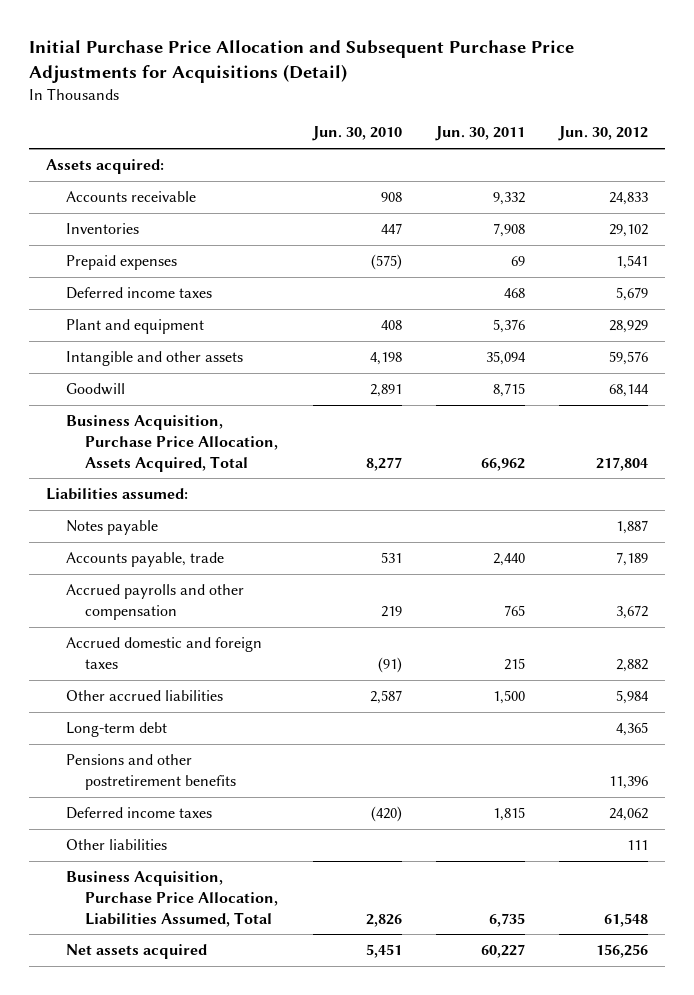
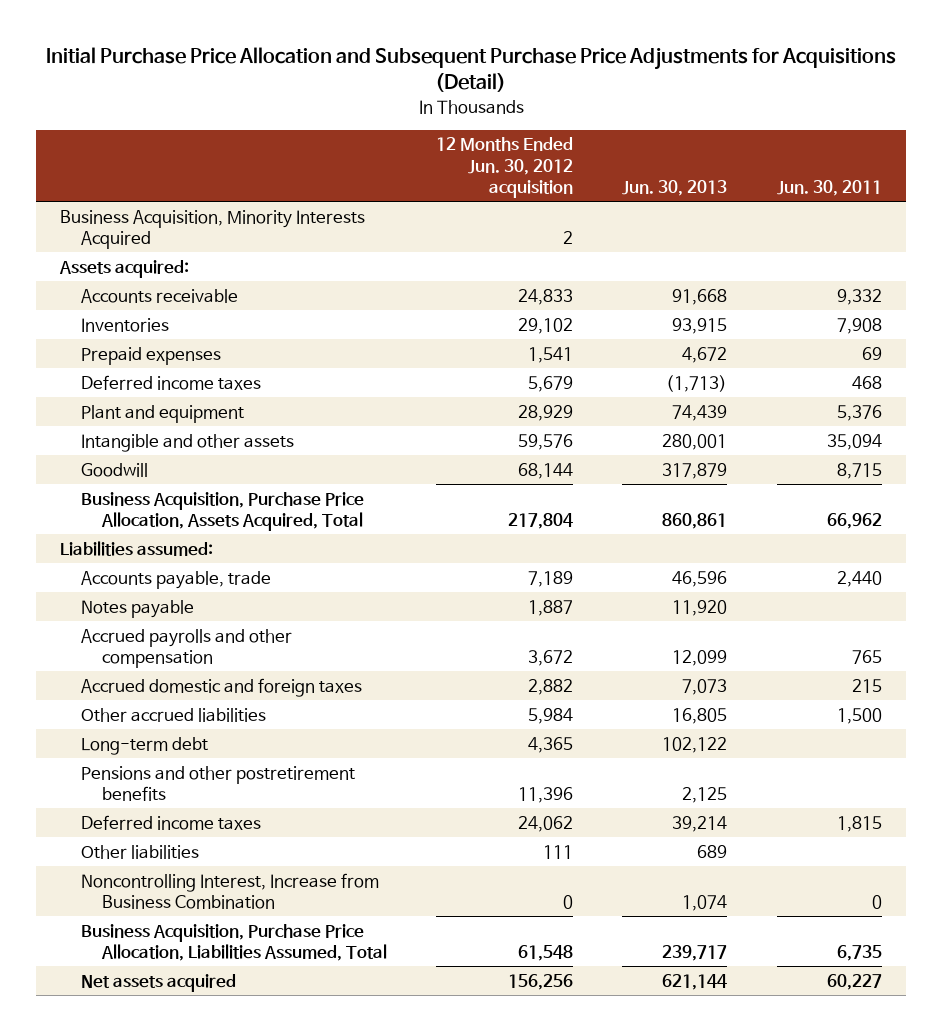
- | Jun. 30, 2010 | Jun. 30, 2011 | Jun. 30, 2012
+ | 12 Months Ended Jun. 30, 2012 acquisition | Jun. 30, 2013 | Jun. 30, 2011
+ Business Acquisition, Minority Interests Acquired | 2 | |
moved down: Notes payable | 1,887 | 11,920 |
+ Noncontrolling Interest, Increase from Business Combination | 0 | 1,074 | 0

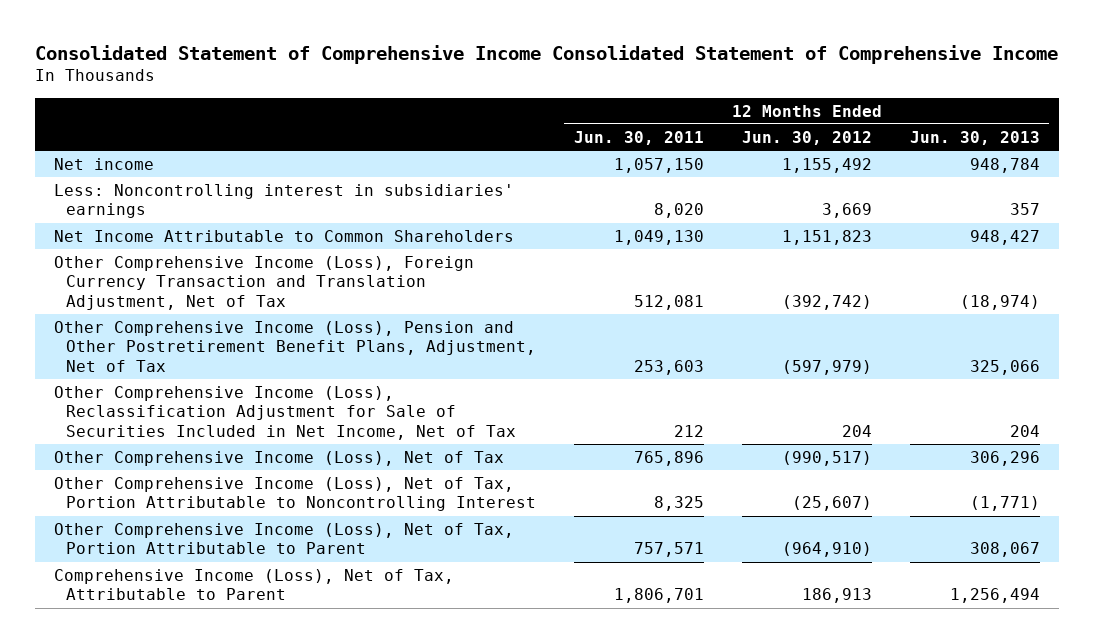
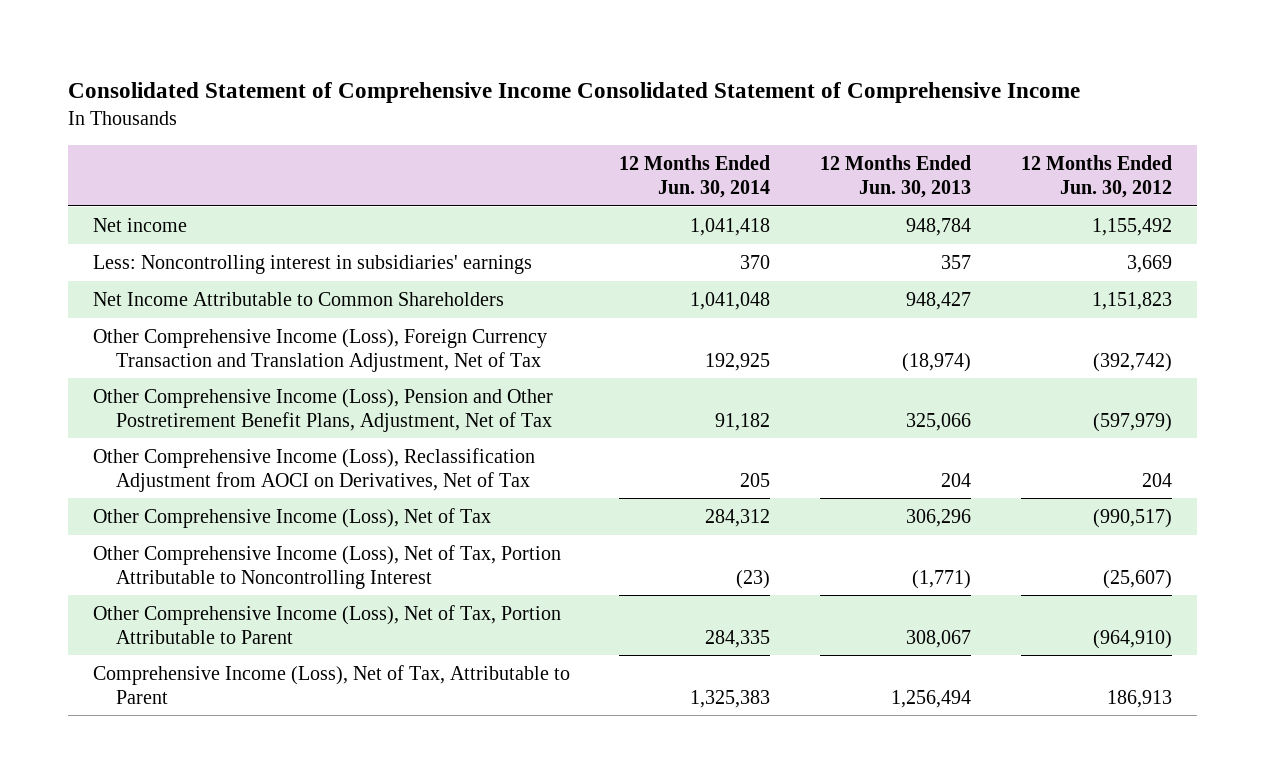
- | 12 Months Ended Jun. 30, 2011 | 12 Months Ended Jun. 30, 2012 | 12 Months Ended Jun. 30, 2013
+ | 12 Months Ended Jun. 30, 2014 | 12 Months Ended Jun. 30, 2013 | 12 Months Ended Jun. 30, 2012
- Other Comprehensive Income (Loss), Reclassification Adjustment for Sale of Securities Included in Net Income, Net of Tax | 212 | 204 | 204
+ Other Comprehensive Income (Loss), Reclassification Adjustment from AOCI on Derivatives, Net of Tax | 205 | 204 | 204

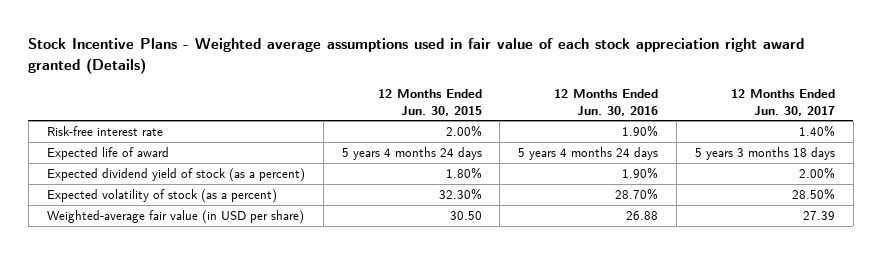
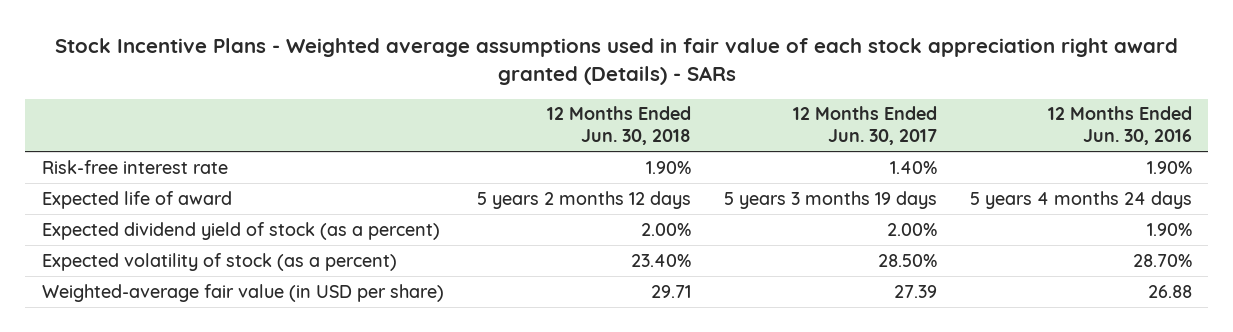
- Stock Incentive Plans - Weighted average assumptions used in fair value of each stock appreciation right award granted (Details)
+ Stock Incentive Plans - Weighted average assumptions used in fair value of each stock appreciation right award granted (Details) - SARs
- | 12 Months Ended Jun. 30, 2015 | 12 Months Ended Jun. 30, 2016 | 12 Months Ended Jun. 30, 2017
+ | 12 Months Ended Jun. 30, 2018 | 12 Months Ended Jun. 30, 2017 | 12 Months Ended Jun. 30, 2016
- Expected life of award | 5 years 4 months 24 days | 5 years 4 months 24 days | 5 years 3 months 18 days
+ Expected life of award | 5 years 2 months 12 days | 5 years 3 months 19 days | 5 years 4 months 24 days

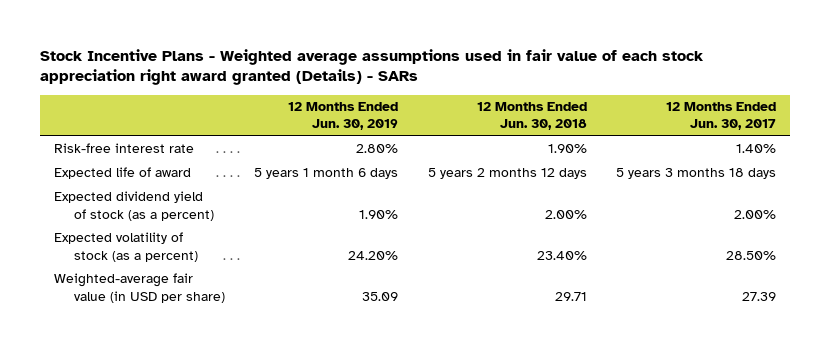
- | 12 Months Ended Jun. 30, 2018 | 12 Months Ended Jun. 30, 2017 | 12 Months Ended Jun. 30, 2016
+ | 12 Months Ended Jun. 30, 2019 | 12 Months Ended Jun. 30, 2018 | 12 Months Ended Jun. 30, 2017
- Expected life of award | 5 years 2 months 12 days | 5 years 3 months 19 days | 5 years 4 months 24 days
+ Expected life of award | 5 years 1 month 6 days | 5 years 2 months 12 days | 5 years 3 months 18 days

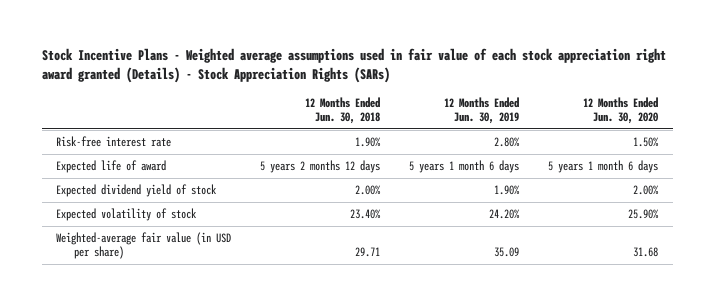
- Stock Incentive Plans - Weighted average assumptions used in fair value of each stock appreciation right award granted (Details) - SARs
+ Stock Incentive Plans - Weighted average assumptions used in fair value of each stock appreciation right award granted (Details) - Stock Appreciation Rights (SARs)
- | 12 Months Ended Jun. 30, 2019 | 12 Months Ended Jun. 30, 2018 | 12 Months Ended Jun. 30, 2017
+ | 12 Months Ended Jun. 30, 2018 | 12 Months Ended Jun. 30, 2019 | 12 Months Ended Jun. 30, 2020
- Expected dividend yield of stock (as a percent) | 1.90% | 2.00% | 2.00%
- Expected volatility of stock (as a percent) | 24.20% | 23.40% | 28.50%
+ Expected dividend yield of stock | 2.00% | 1.90% | 2.00%
+ Expected volatility of stock | 23.40% | 24.20% | 25.90%

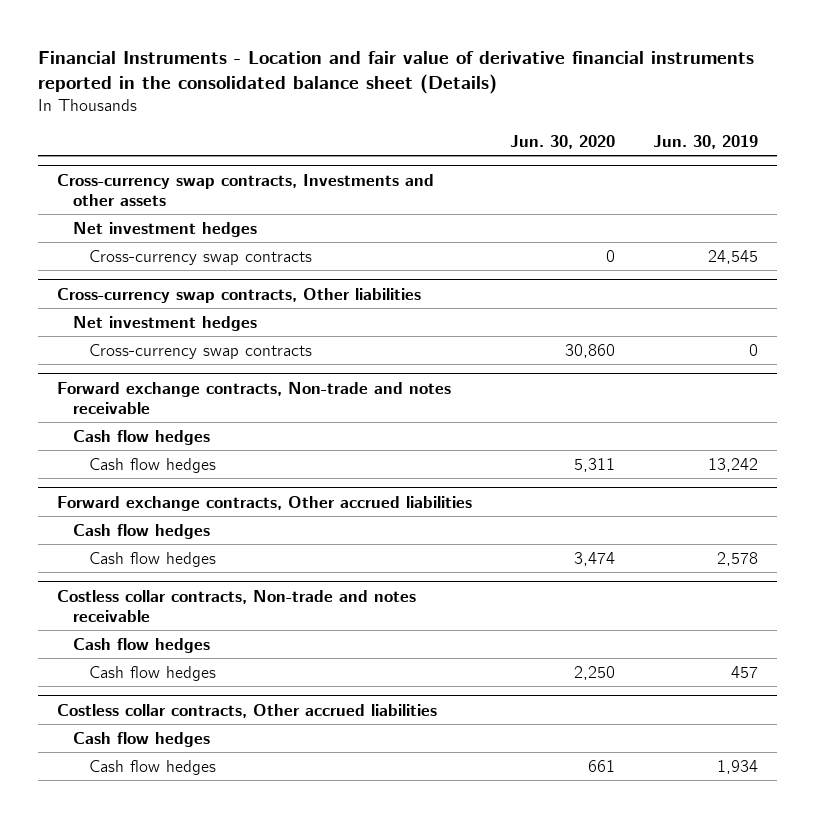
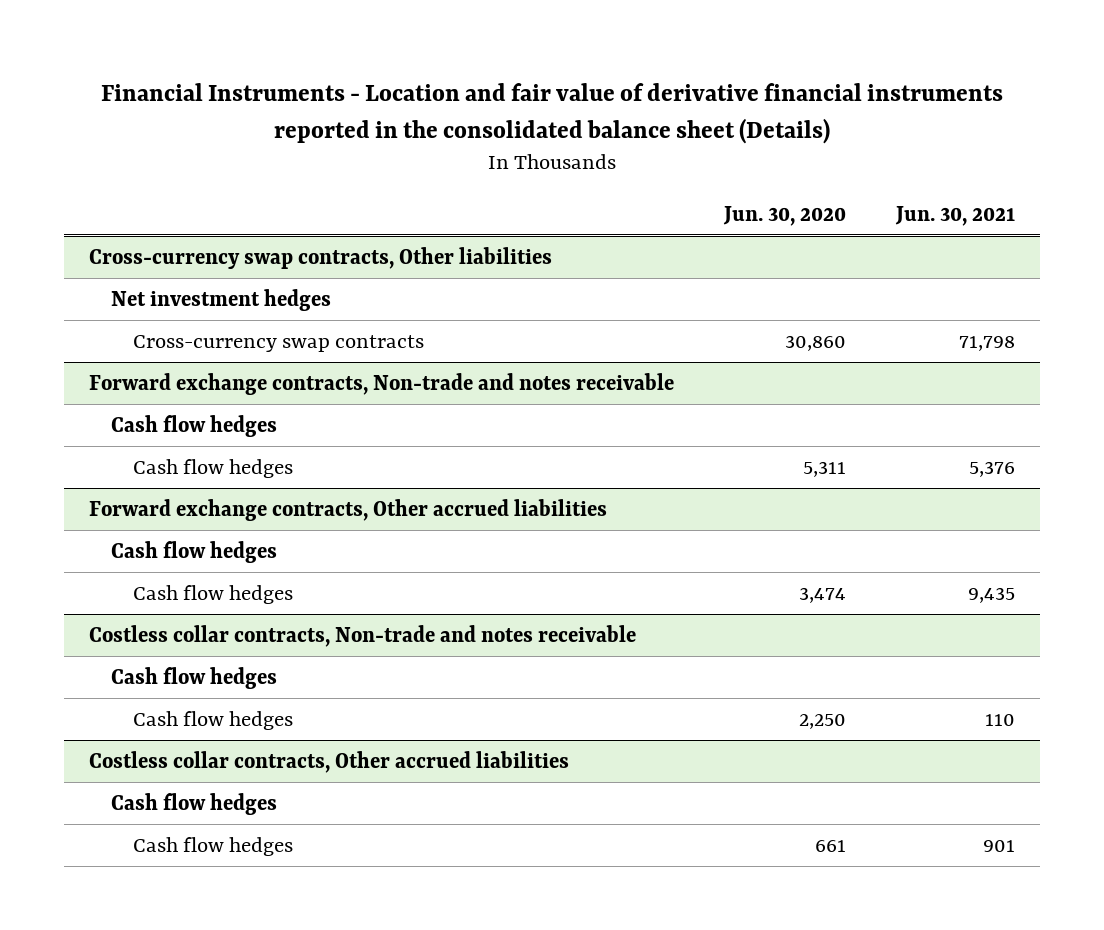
- | Jun. 30, 2020 | Jun. 30, 2019
+ | Jun. 30, 2020 | Jun. 30, 2021
- Cross-currency swap contracts, Investments and other assets
- Net investment hedges
- Cross-currency swap contracts | 0 | 24,545

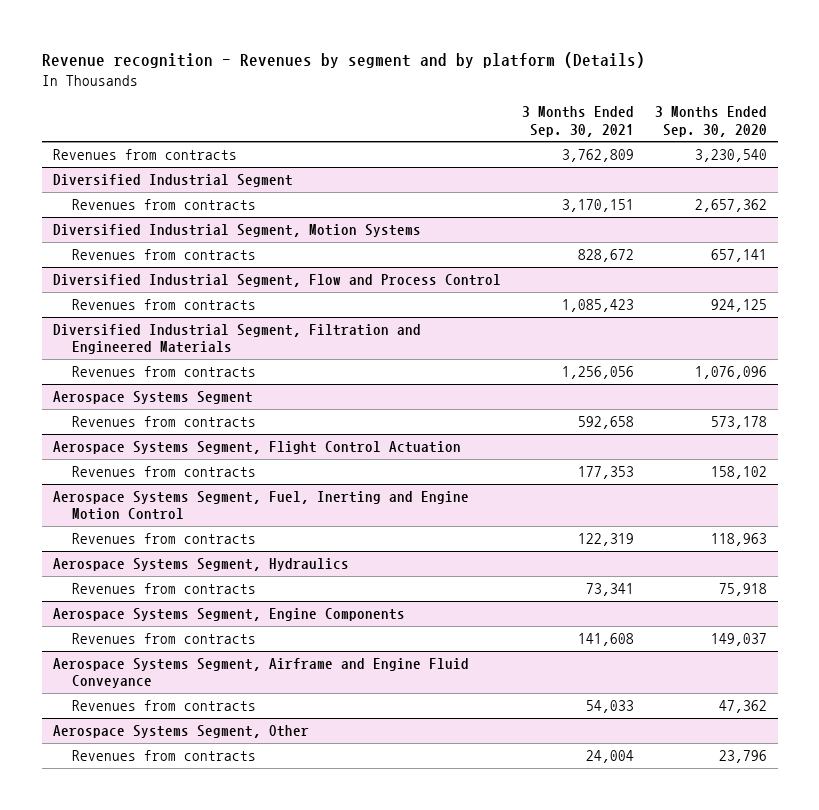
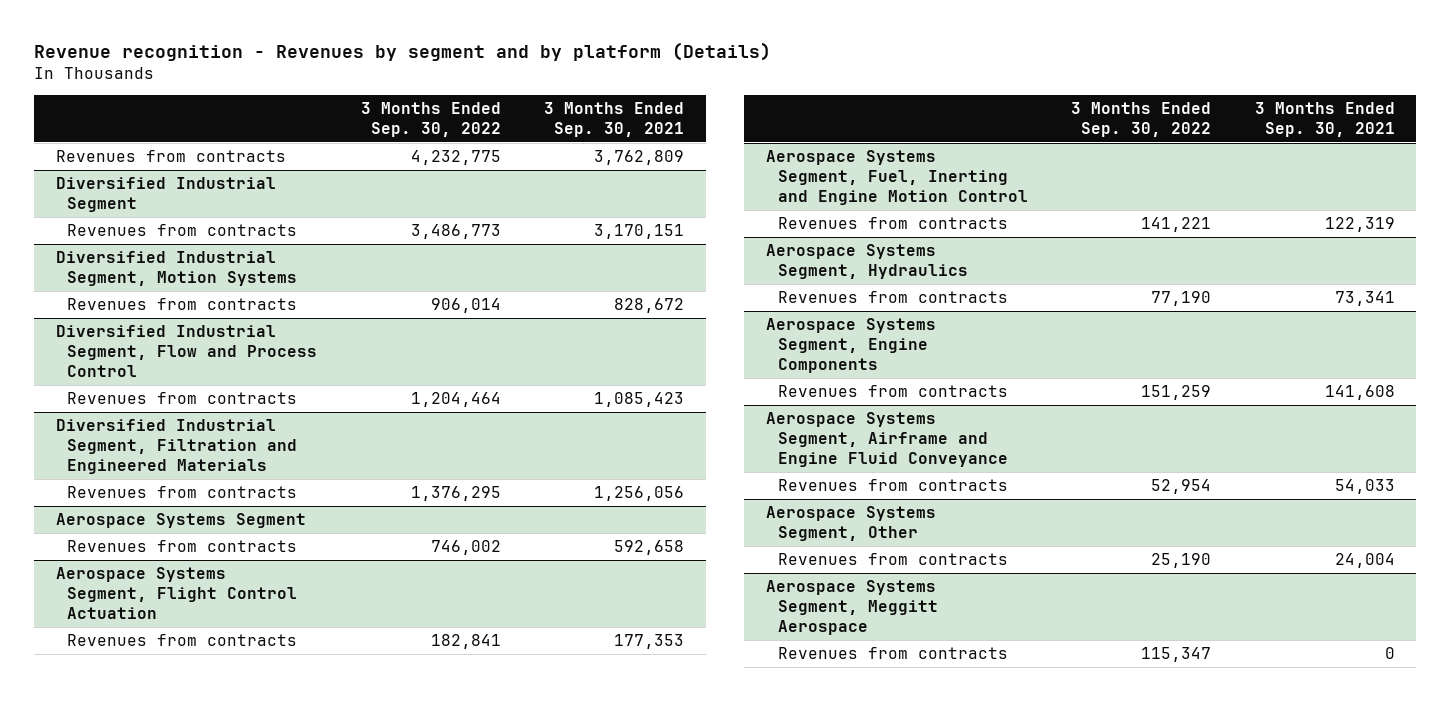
- | 3 Months Ended Sep. 30, 2021 | 3 Months Ended Sep. 30, 2020
+ | 3 Months Ended Sep. 30, 2022 | 3 Months Ended Sep. 30, 2021
+ Aerospace Systems Segment, Meggitt Aerospace
+ Revenues from contracts | 115,347 | 0

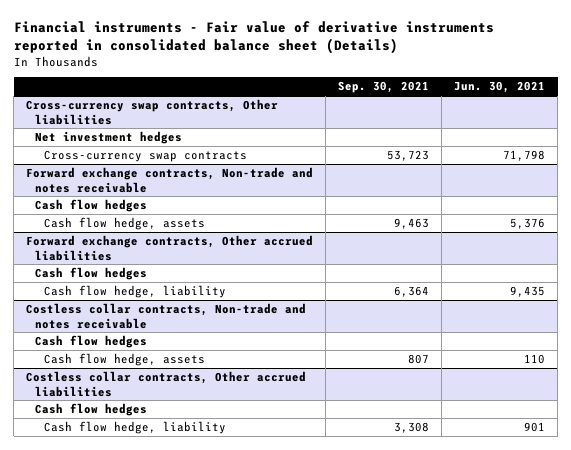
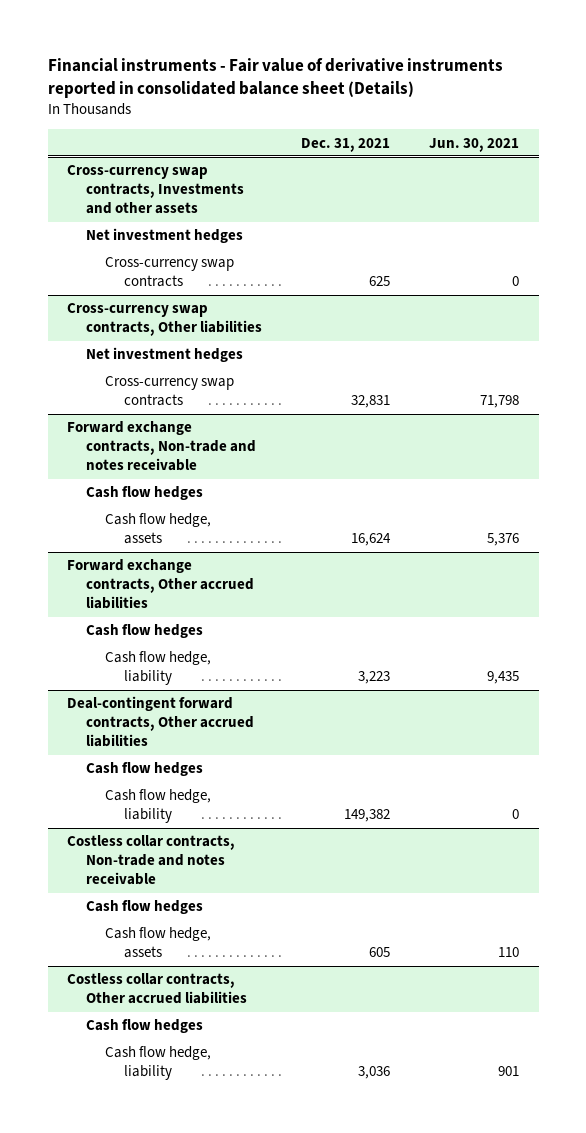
- | Sep. 30, 2021 | Jun. 30, 2021
+ | Dec. 31, 2021 | Jun. 30, 2021
+ Cross-currency swap contracts, Investments and other assets
+ Net investment hedges
+ Cross-currency swap contracts | 625 | 0
+ Deal-contingent forward contracts, Other accrued liabilities
+ Cash flow hedges
+ Cash flow hedge, liability | 149,382 | 0

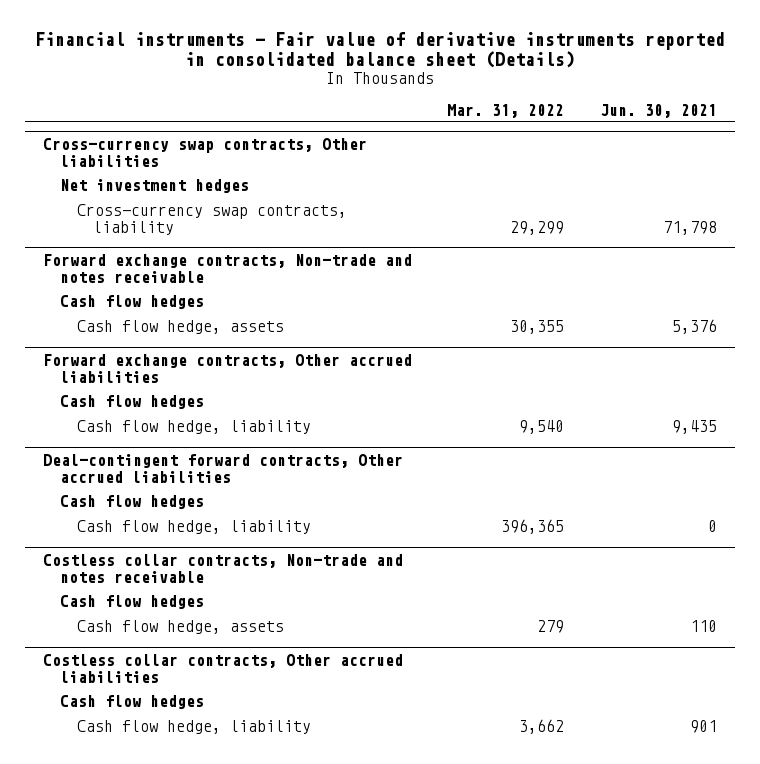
- | Dec. 31, 2021 | Jun. 30, 2021
+ | Mar. 31, 2022 | Jun. 30, 2021
- Cross-currency swap contracts, Investments and other assets
- Net investment hedges
- Cross-currency swap contracts | 625 | 0
@ Cross-currency swap contracts, Other liabilities
- Cross-currency swap contracts | 32,831 | 71,798
+ Cross-currency swap contracts, liability | 29,299 | 71,798

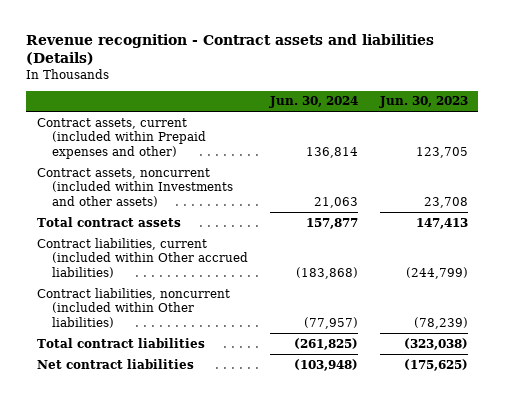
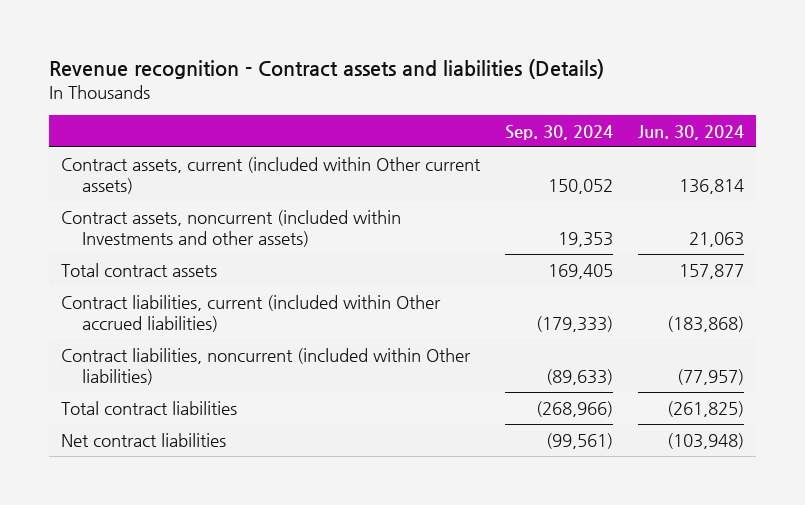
- | Jun. 30, 2024 | Jun. 30, 2023
+ | Sep. 30, 2024 | Jun. 30, 2024
- Contract assets, current (included within Prepaid expenses and other) | 136,814 | 123,705
+ Contract assets, current (included within Other current assets) | 150,052 | 136,814

